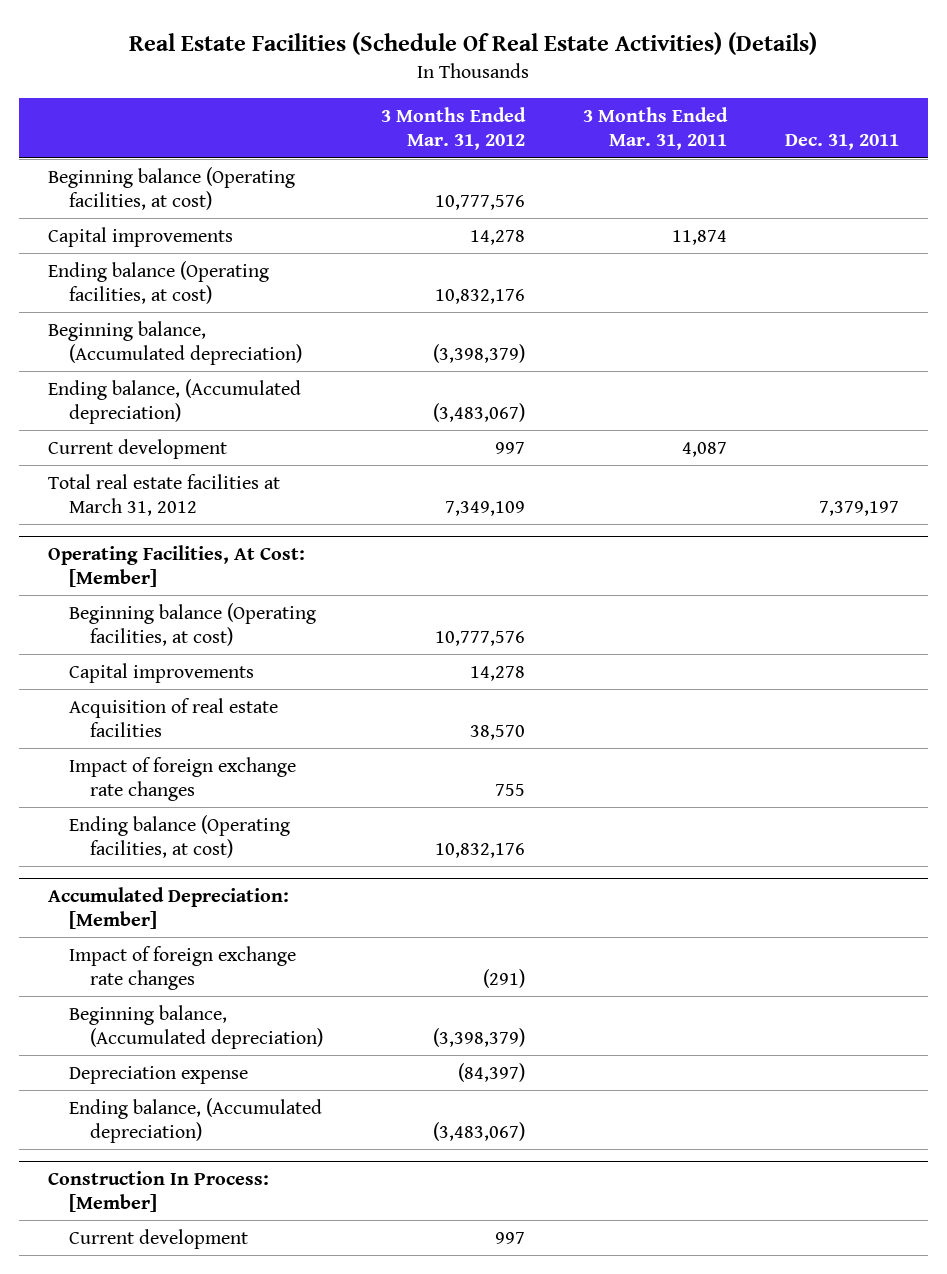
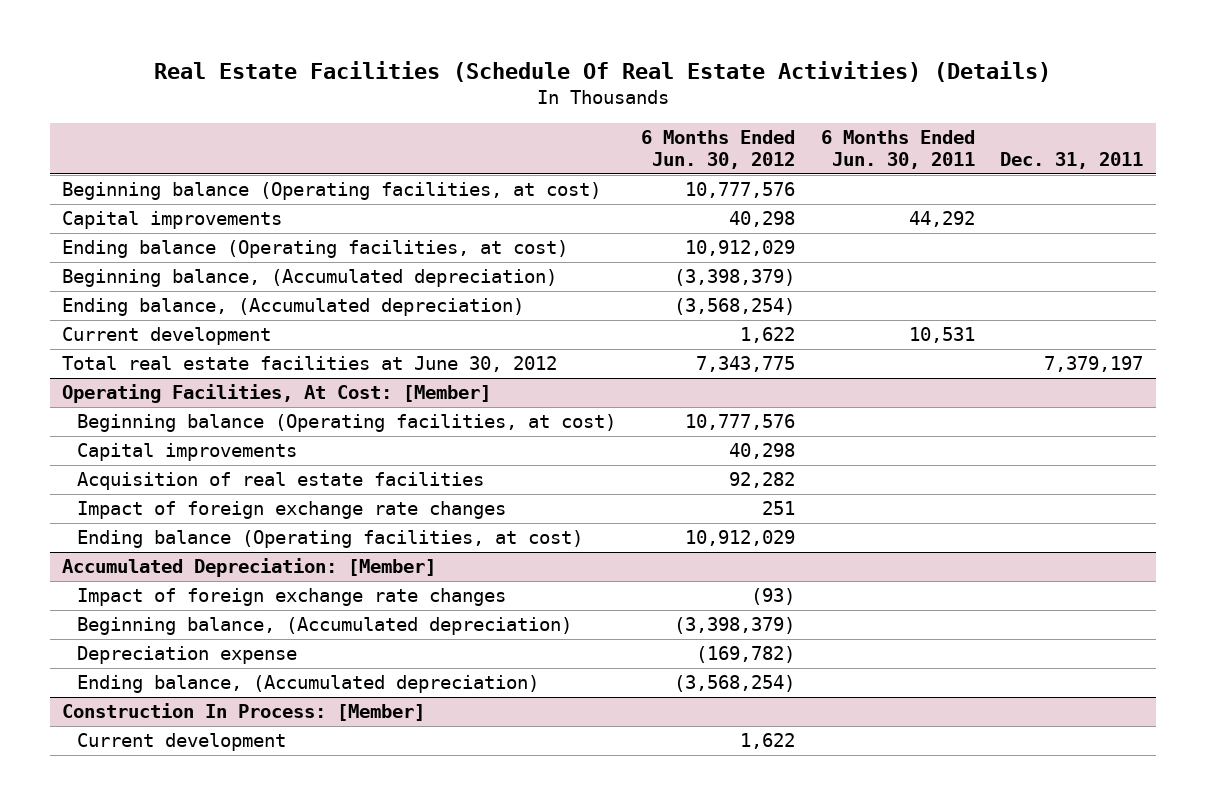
- | 3 Months Ended Mar. 31, 2012 | 3 Months Ended Mar. 31, 2011 | Dec. 31, 2011
+ | 6 Months Ended Jun. 30, 2012 | 6 Months Ended Jun. 30, 2011 | Dec. 31, 2011
- Total real estate facilities at March 31, 2012 | 7,349,109 | | 7,379,197
+ Total real estate facilities at June 30, 2012 | 7,343,775 | | 7,379,197

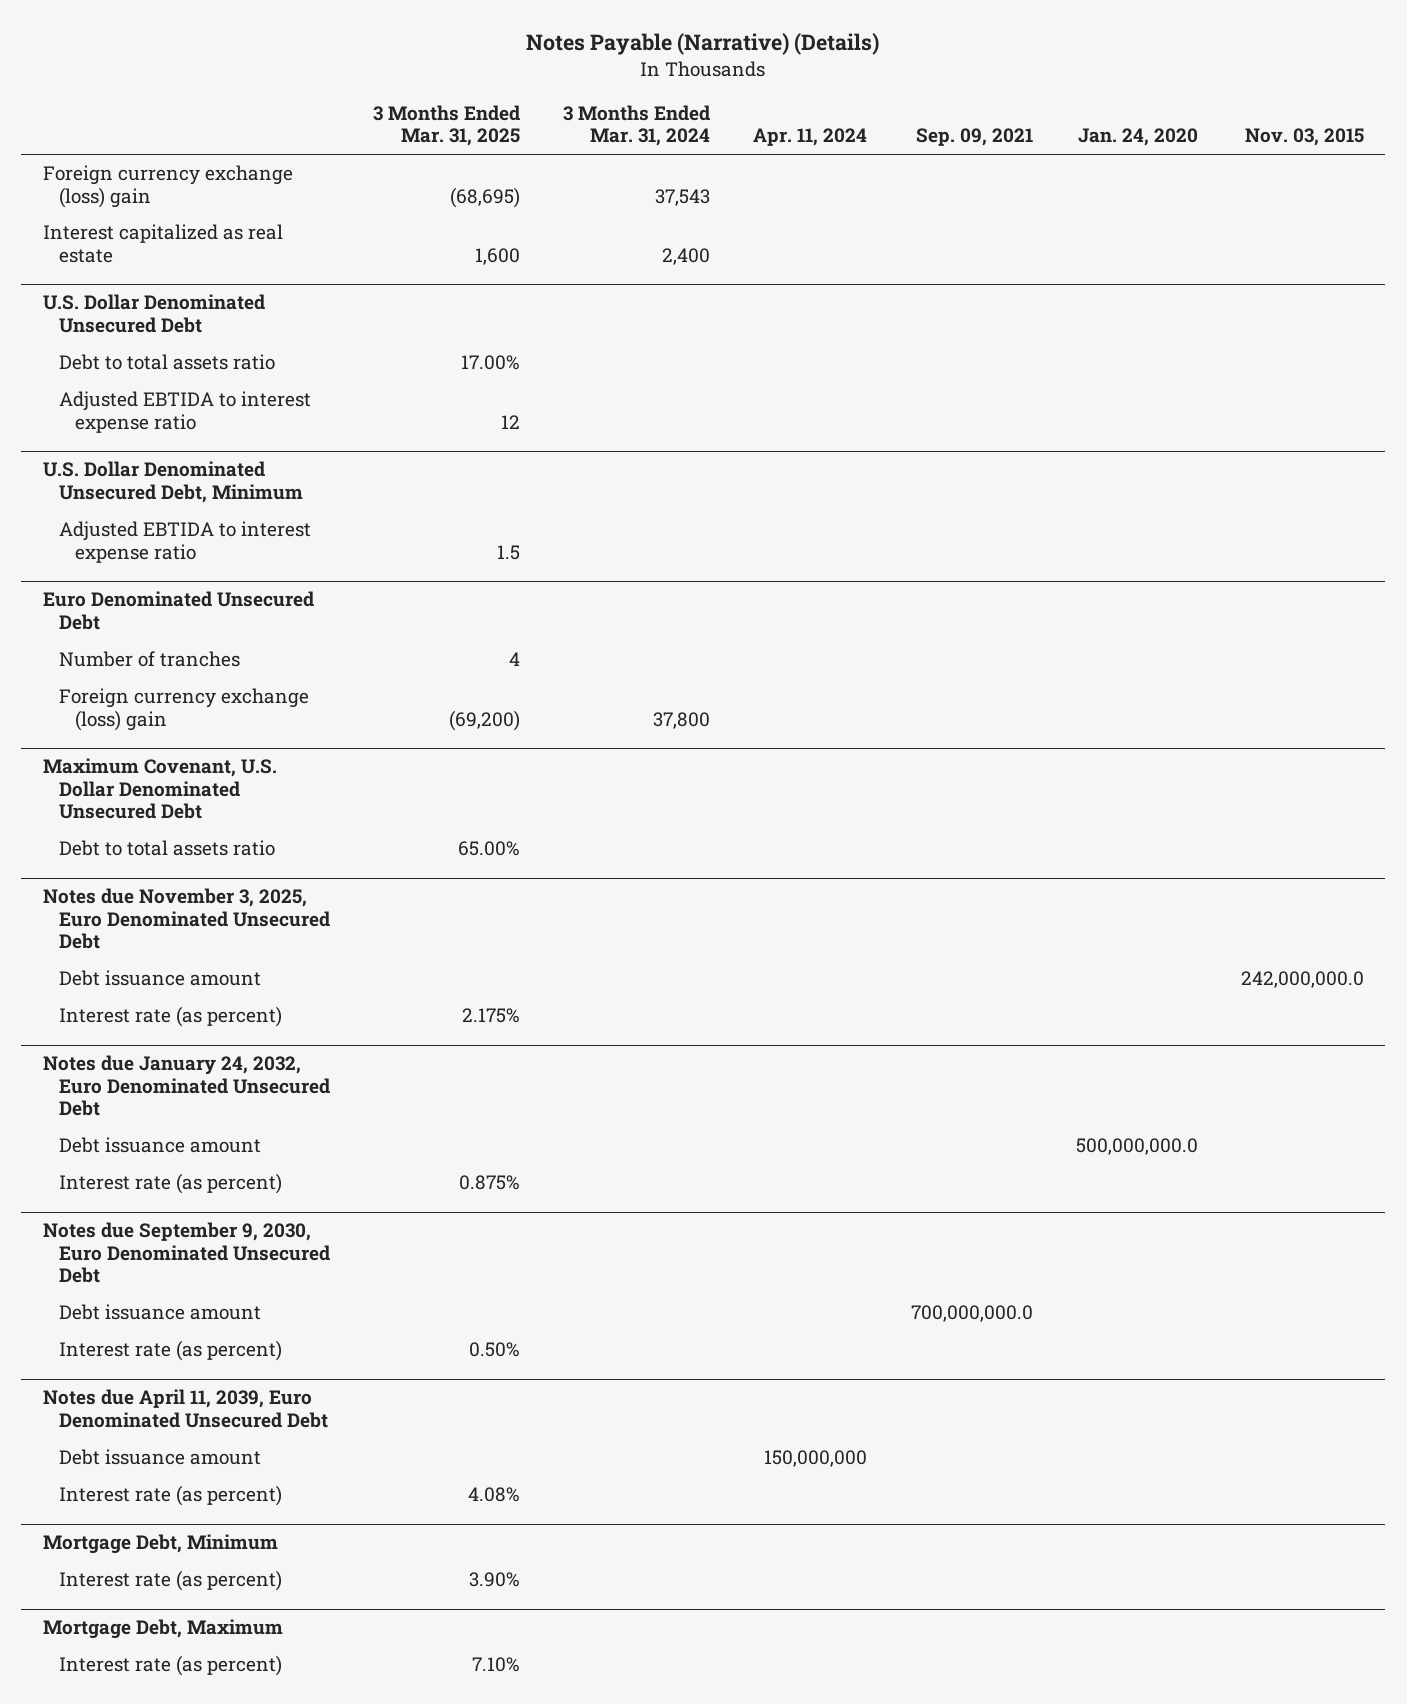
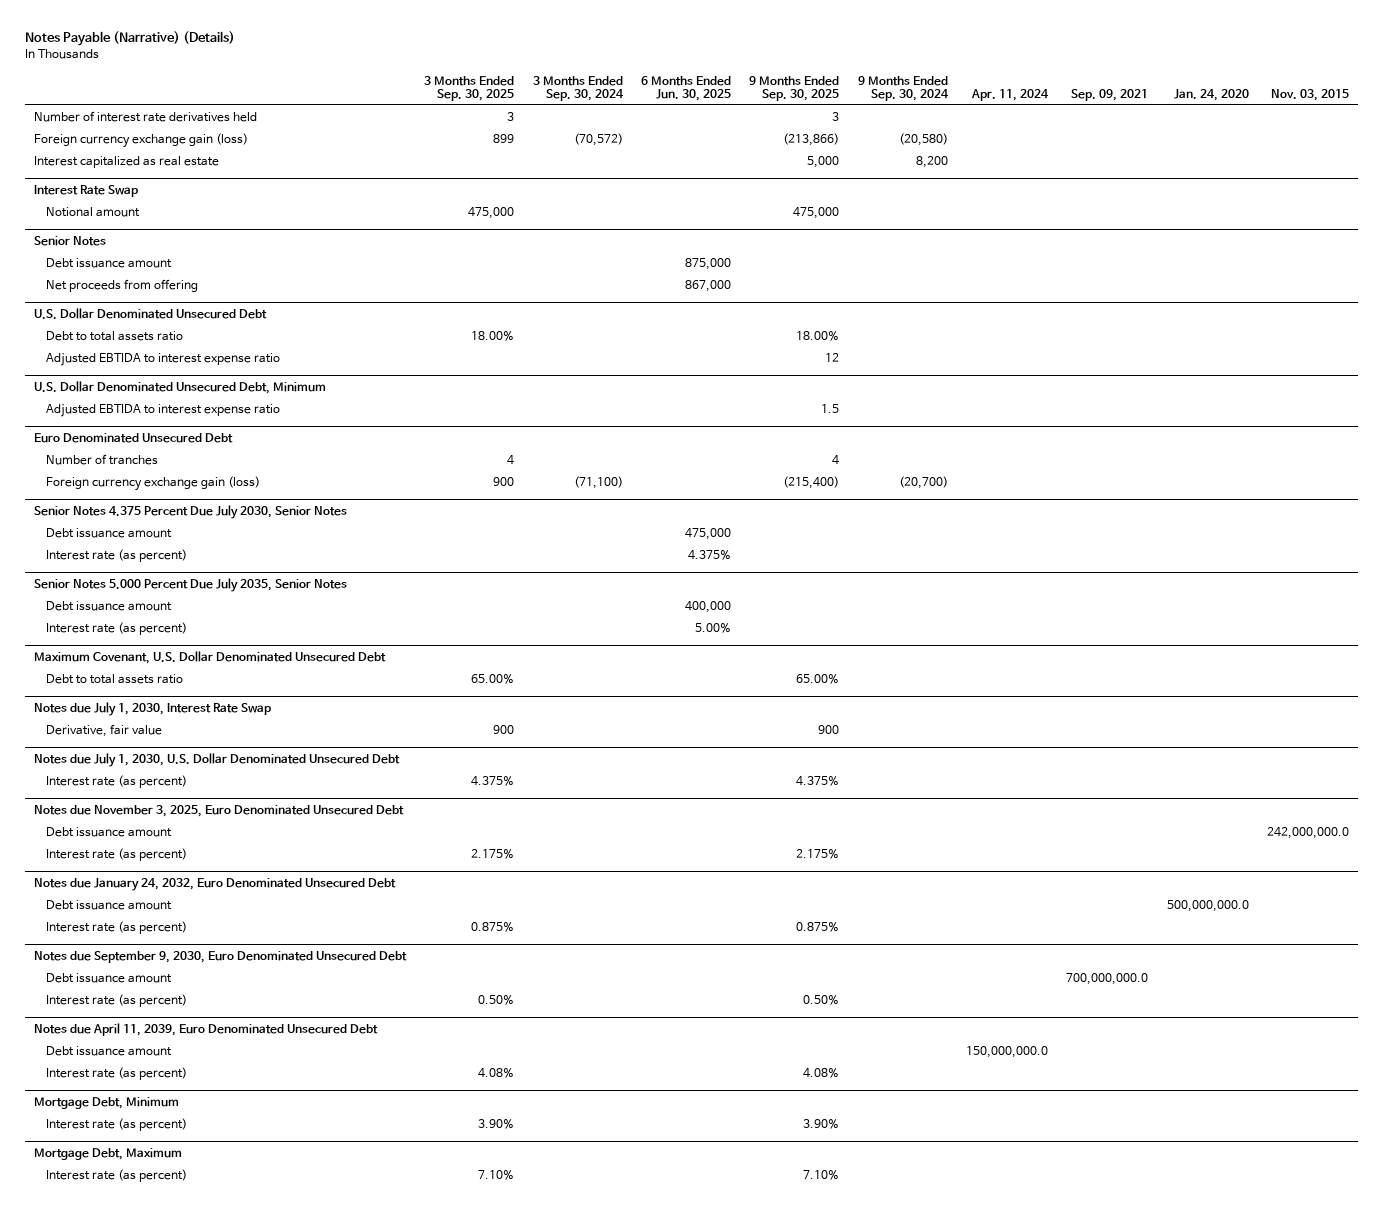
- | 3 Months Ended Mar. 31, 2025 | 3 Months Ended Mar. 31, 2024 | Apr. 11, 2024 | Sep. 09, 2021 | Jan. 24, 2020 | Nov. 03, 2015
+ | 3 Months Ended Sep. 30, 2025 | 3 Months Ended Sep. 30, 2024 | 6 Months Ended Jun. 30, 2025 | 9 Months Ended Sep. 30, 2025 | 9 Months Ended Sep. 30, 2024 | Apr. 11, 2024 | Sep. 09, 2021 | Jan. 24, 2020 | Nov. 03, 2015
- Foreign currency exchange (loss) gain | (68,695) | 37,543 | | | |
+ Number of interest rate derivatives held | 3 | | | 3 | | | | |
+ Foreign currency exchange gain (loss) | 899 | (70,572) | | (213,866) | (20,580) | | | |
+ Interest Rate Swap
+ Notional amount | 475,000 | | | 475,000 | | | | |
+ Senior Notes
+ Debt issuance amount | | | 875,000 | | | | | |
+ Net proceeds from offering | | | 867,000 | | | | | |
@ Euro Denominated Unsecured Debt
- Foreign currency exchange (loss) gain | (69,200) | 37,800 | | | |
+ Foreign currency exchange gain (loss) | 900 | (71,100) | | (215,400) | (20,700) | | | |
+ Senior Notes 4.375 Percent Due July 2030, Senior Notes
+ Debt issuance amount | | | 475,000 | | | | | |
+ Interest rate (as percent) | | | 4.375% | | | | | |
+ Senior Notes 5.000 Percent Due July 2035, Senior Notes
+ Debt issuance amount | | | 400,000 | | | | | |
+ Interest rate (as percent) | | | 5.00% | | | | | |
+ Notes due July 1, 2030, Interest Rate Swap
+ Derivative, fair value | 900 | | | 900 | | | | |
+ Notes due July 1, 2030, U.S. Dollar Denominated Unsecured Debt
+ Interest rate (as percent) | 4.375% | | | 4.375% | | | | |
@ Notes due April 11, 2039, Euro Denominated Unsecured Debt
- Debt issuance amount | | | 150,000,000 | | |
+ Debt issuance amount | | | | | | 150,000,000.0 | | |

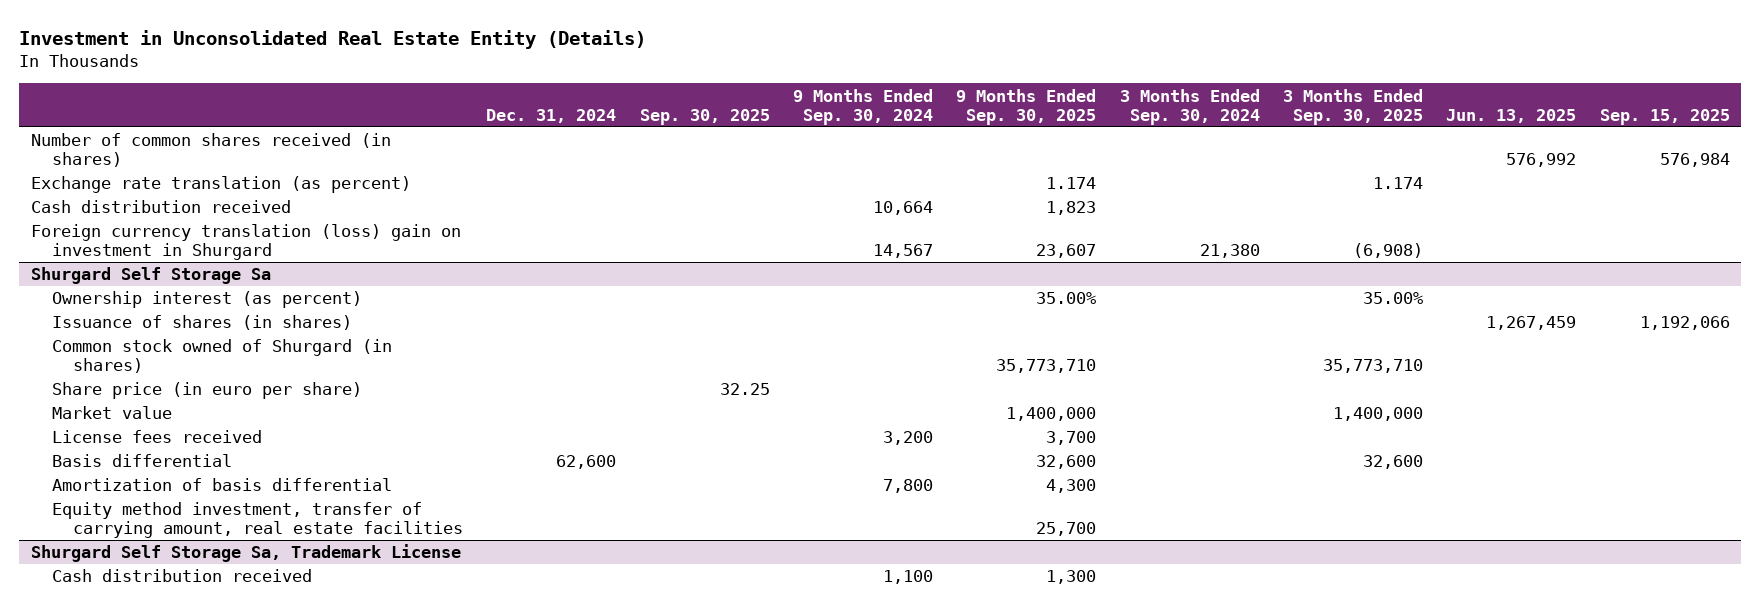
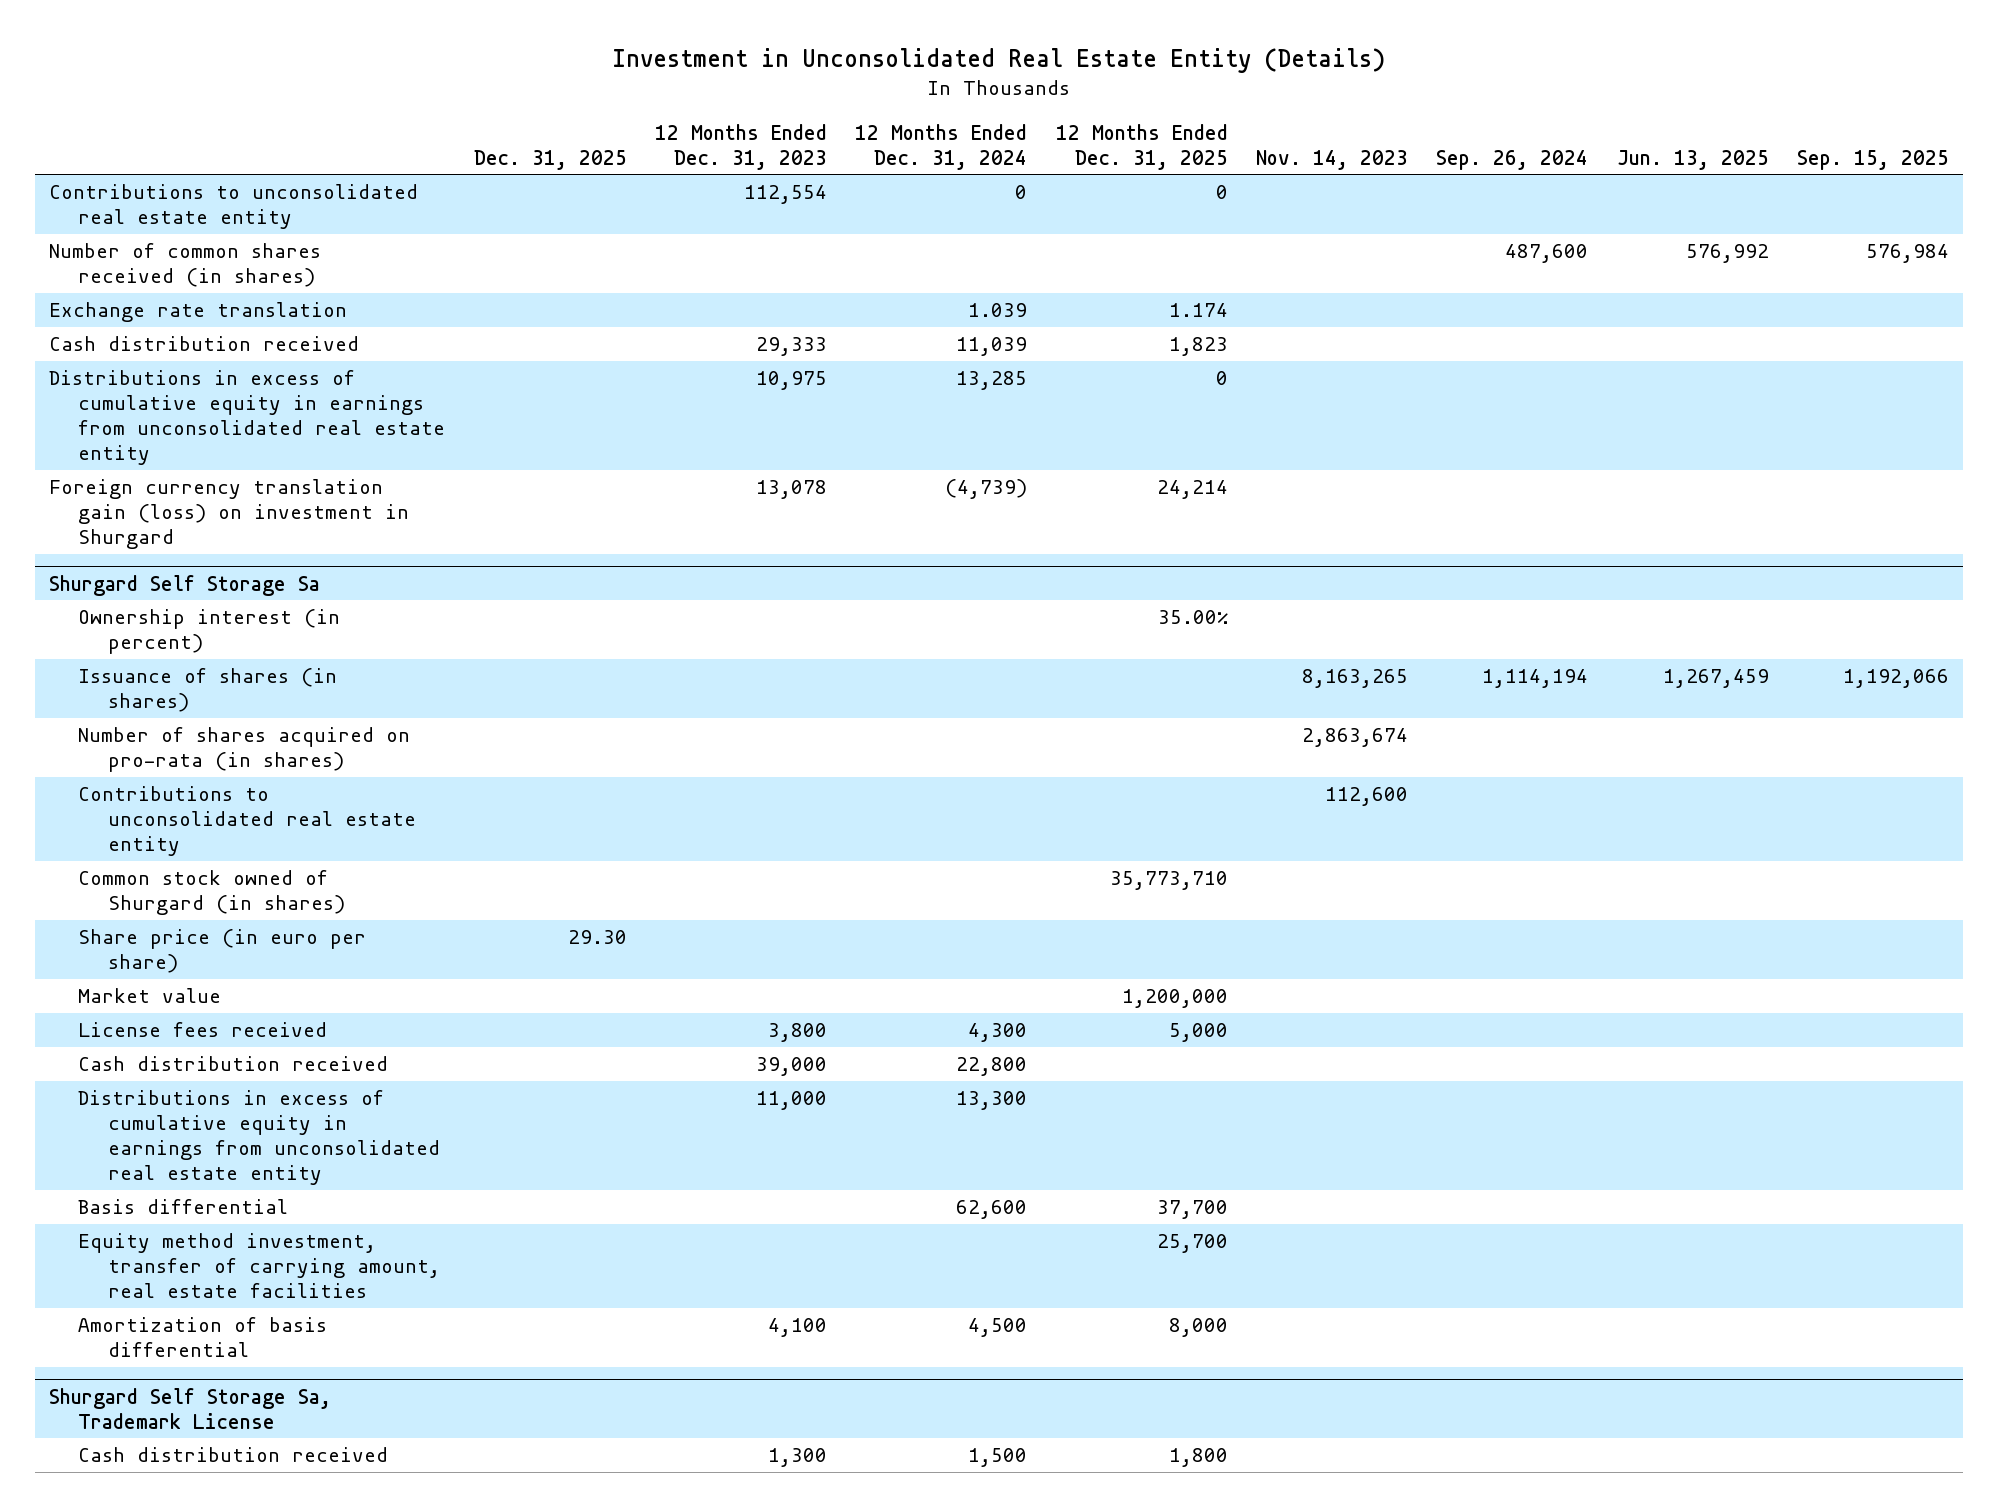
- | Dec. 31, 2024 | Sep. 30, 2025 | 9 Months Ended Sep. 30, 2024 | 9 Months Ended Sep. 30, 2025 | 3 Months Ended Sep. 30, 2024 | 3 Months Ended Sep. 30, 2025 | Jun. 13, 2025 | Sep. 15, 2025
+ | Dec. 31, 2025 | 12 Months Ended Dec. 31, 2023 | 12 Months Ended Dec. 31, 2024 | 12 Months Ended Dec. 31, 2025 | Nov. 14, 2023 | Sep. 26, 2024 | Jun. 13, 2025 | Sep. 15, 2025
+ Contributions to unconsolidated real estate entity | | 112,554 | 0 | 0 | | | |
- Exchange rate translation (as percent) | | | | 1.174 | | 1.174 | |
+ Exchange rate translation | | | 1.039 | 1.174 | | | |
- Foreign currency translation (loss) gain on investment in Shurgard | | | 14,567 | 23,607 | 21,380 | (6,908) | |
+ Distributions in excess of cumulative equity in earnings from unconsolidated real estate entity | | 10,975 | 13,285 | 0 | | | |
+ Foreign currency translation gain (loss) on investment in Shurgard | | 13,078 | (4,739) | 24,214 | | | |
@ Shurgard Self Storage Sa
- Ownership interest (as percent) | | | | 35.00% | | 35.00% | |
+ Ownership interest (in percent) | | | | 35.00% | | | |
+ Number of shares acquired on pro-rata (in shares) | | | | | 2,863,674 | | |
+ Contributions to unconsolidated real estate entity | | | | | 112,600 | | |
+ Cash distribution received | | 39,000 | 22,800 | | | | |
+ Distributions in excess of cumulative equity in earnings from unconsolidated real estate entity | | 11,000 | 13,300 | | | | |
moved down: Amortization of basis differential | | 4,100 | 4,500 | 8,000 | | | |

